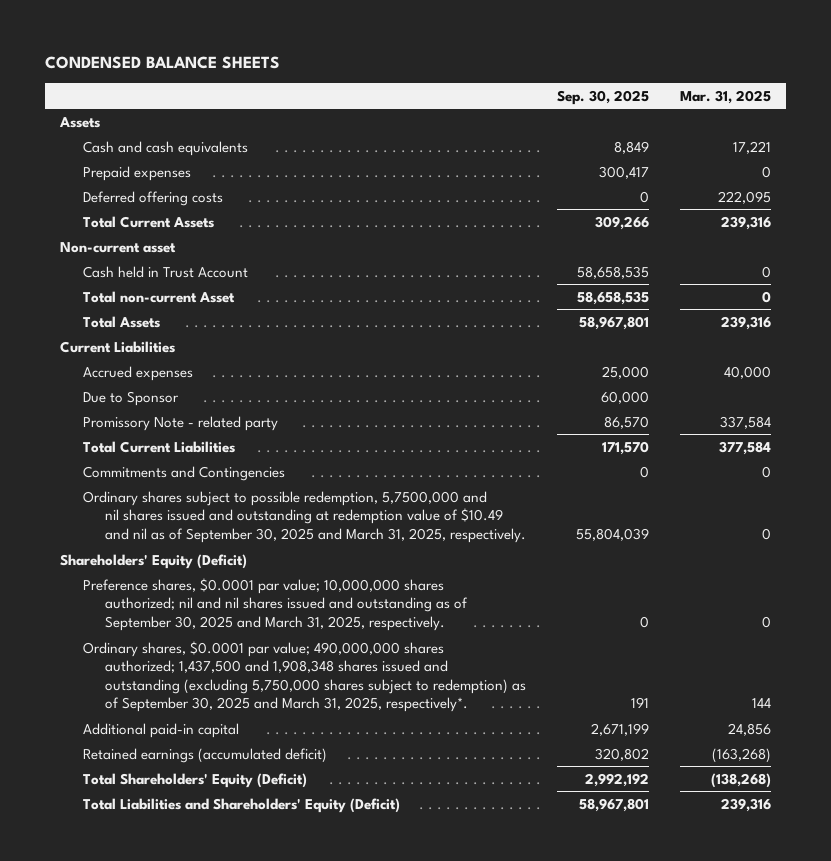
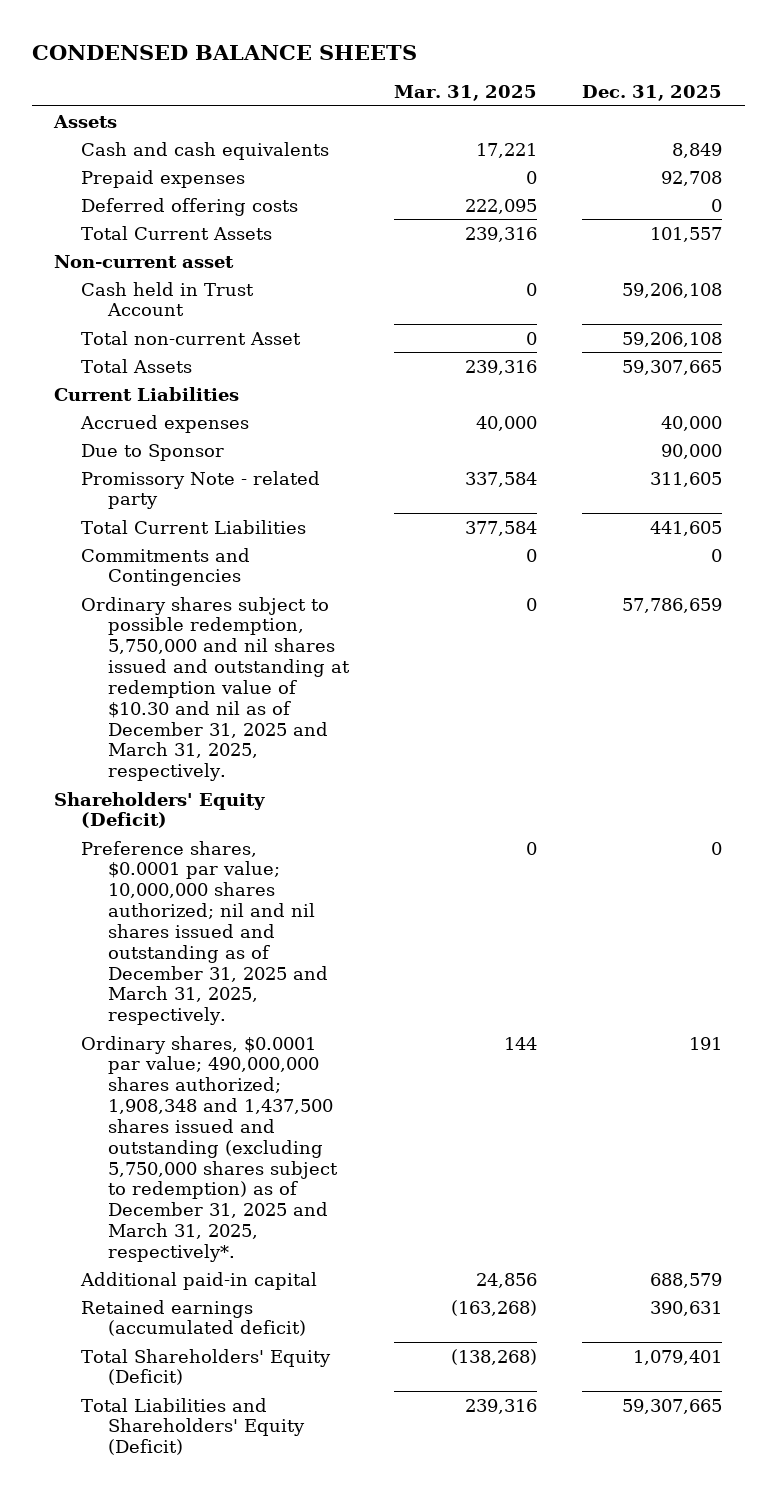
- | Sep. 30, 2025 | Mar. 31, 2025
+ | Mar. 31, 2025 | Dec. 31, 2025
- Ordinary shares subject to possible redemption, 5,7500,000 and nil shares issued and outstanding at redemption value of $10.49 and nil as of September 30, 2025 and March 31, 2025, respectively. | 55,804,039 | 0
+ Ordinary shares subject to possible redemption, 5,750,000 and nil shares issued and outstanding at redemption value of $10.30 and nil as of December 31, 2025 and March 31, 2025, respectively. | 0 | 57,786,659
- Preference shares, $0.0001 par value; 10,000,000 shares authorized; nil and nil shares issued and outstanding as of September 30, 2025 and March 31, 2025, respectively. | 0 | 0
- Ordinary shares, $0.0001 par value; 490,000,000 shares authorized; 1,437,500 and 1,908,348 shares issued and outstanding (excluding 5,750,000 shares subject to redemption) as of September 30, 2025 and March 31, 2025, respectively*. | 191 | 144
+ Preference shares, $0.0001 par value; 10,000,000 shares authorized; nil and nil shares issued and outstanding as of December 31, 2025 and March 31, 2025, respectively. | 0 | 0
+ Ordinary shares, $0.0001 par value; 490,000,000 shares authorized; 1,908,348 and 1,437,500 shares issued and outstanding (excluding 5,750,000 shares subject to redemption) as of December 31, 2025 and March 31, 2025, respectively*. | 144 | 191

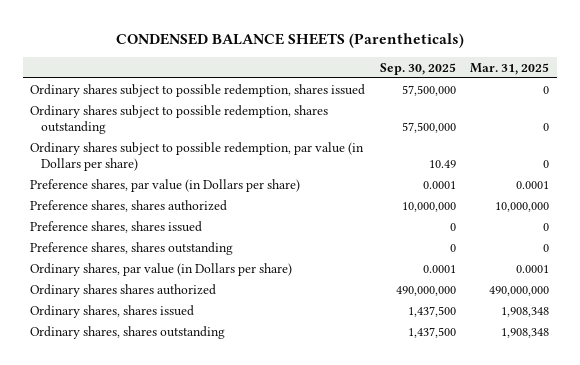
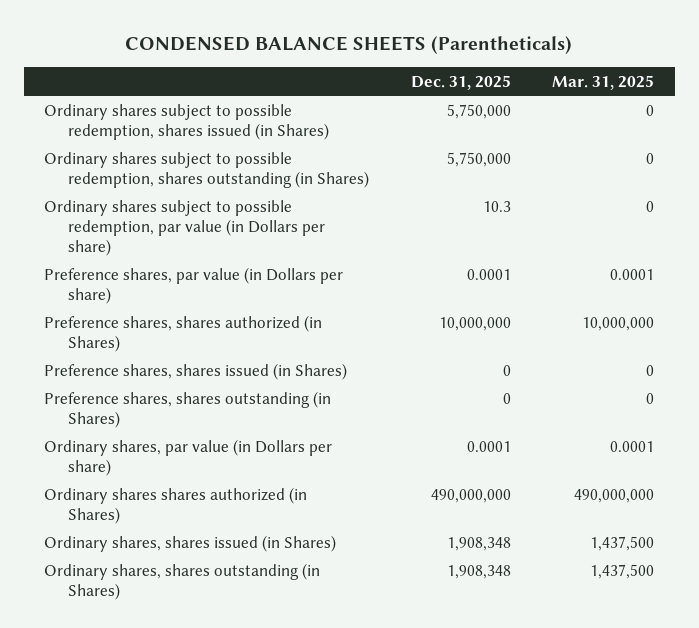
- | Sep. 30, 2025 | Mar. 31, 2025
+ | Dec. 31, 2025 | Mar. 31, 2025
- Ordinary shares subject to possible redemption, shares issued | 57,500,000 | 0
- Ordinary shares subject to possible redemption, shares outstanding | 57,500,000 | 0
+ Ordinary shares subject to possible redemption, shares issued (in Shares) | 5,750,000 | 0
+ Ordinary shares subject to possible redemption, shares outstanding (in Shares) | 5,750,000 | 0
- Preference shares, shares authorized | 10,000,000 | 10,000,000
- Preference shares, shares issued | 0 | 0
- Preference shares, shares outstanding | 0 | 0
+ Preference shares, shares authorized (in Shares) | 10,000,000 | 10,000,000
+ Preference shares, shares issued (in Shares) | 0 | 0
+ Preference shares, shares outstanding (in Shares) | 0 | 0
- Ordinary shares shares authorized | 490,000,000 | 490,000,000
- Ordinary shares, shares issued | 1,437,500 | 1,908,348
- Ordinary shares, shares outstanding | 1,437,500 | 1,908,348
+ Ordinary shares shares authorized (in Shares) | 490,000,000 | 490,000,000
+ Ordinary shares, shares issued (in Shares) | 1,908,348 | 1,437,500
+ Ordinary shares, shares outstanding (in Shares) | 1,908,348 | 1,437,500

